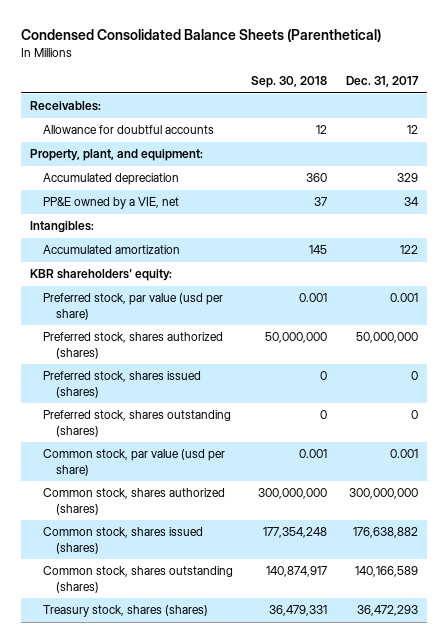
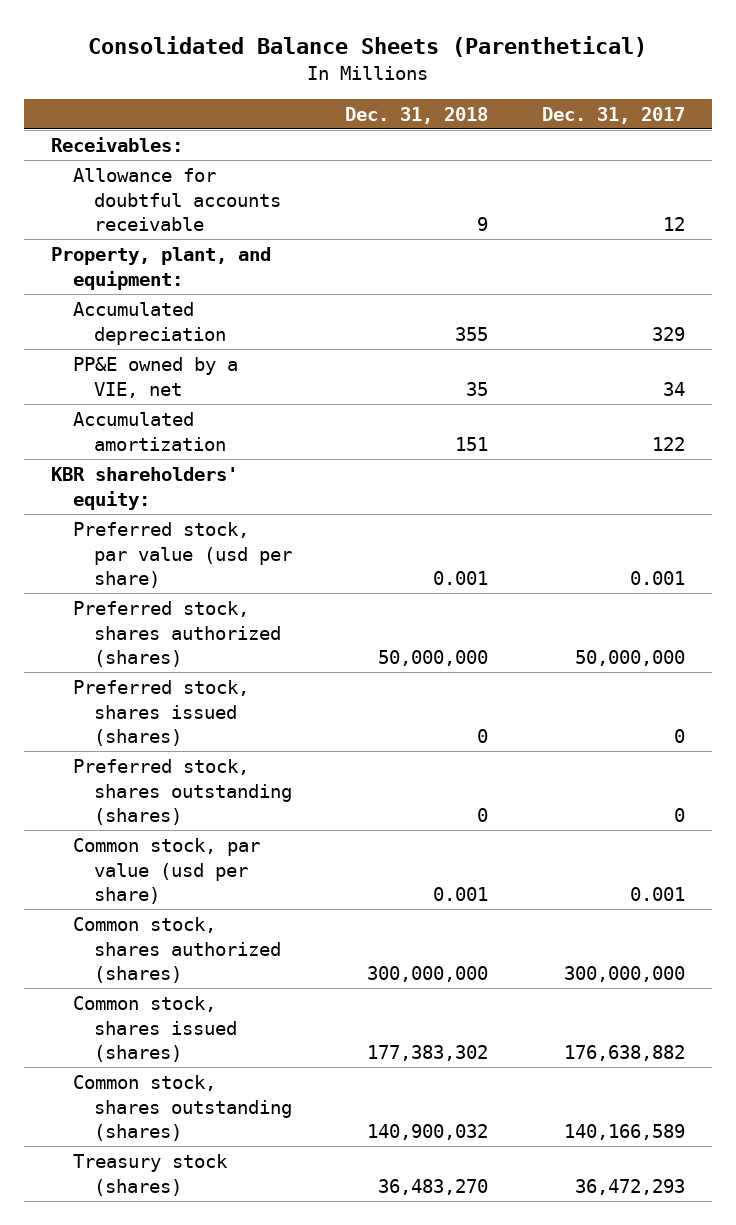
- Condensed Consolidated Balance Sheets (Parenthetical)
+ Consolidated Balance Sheets (Parenthetical)
- | Sep. 30, 2018 | Dec. 31, 2017
+ | Dec. 31, 2018 | Dec. 31, 2017
- Allowance for doubtful accounts | 12 | 12
+ Allowance for doubtful accounts receivable | 9 | 12
- Intangibles:
- Treasury stock, shares (shares) | 36,479,331 | 36,472,293
+ Treasury stock (shares) | 36,483,270 | 36,472,293

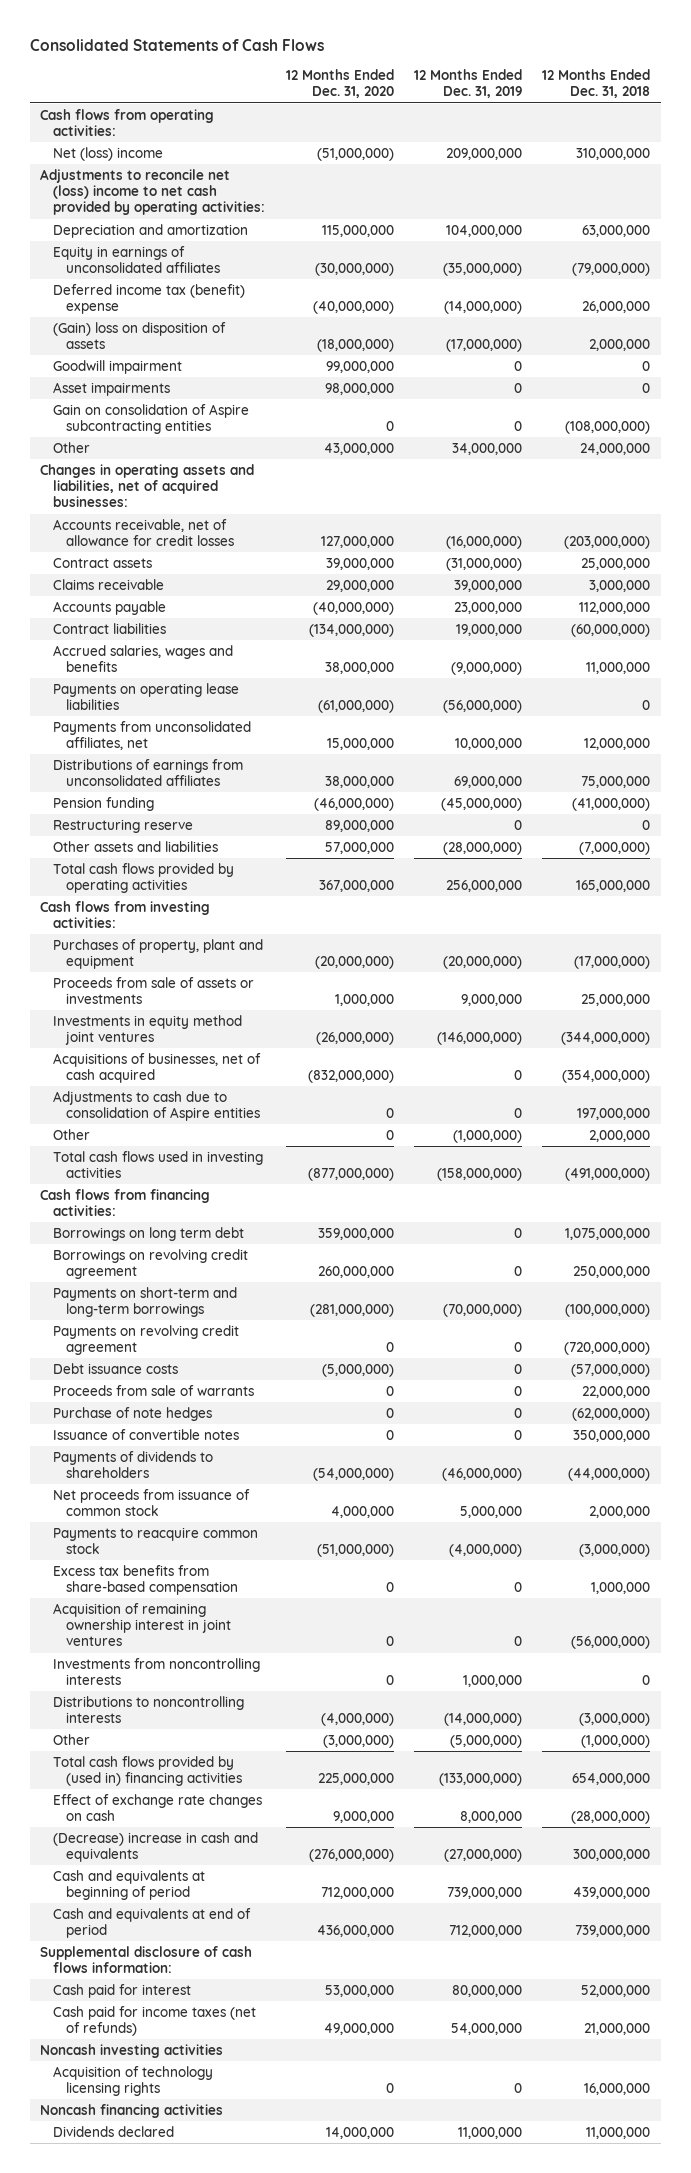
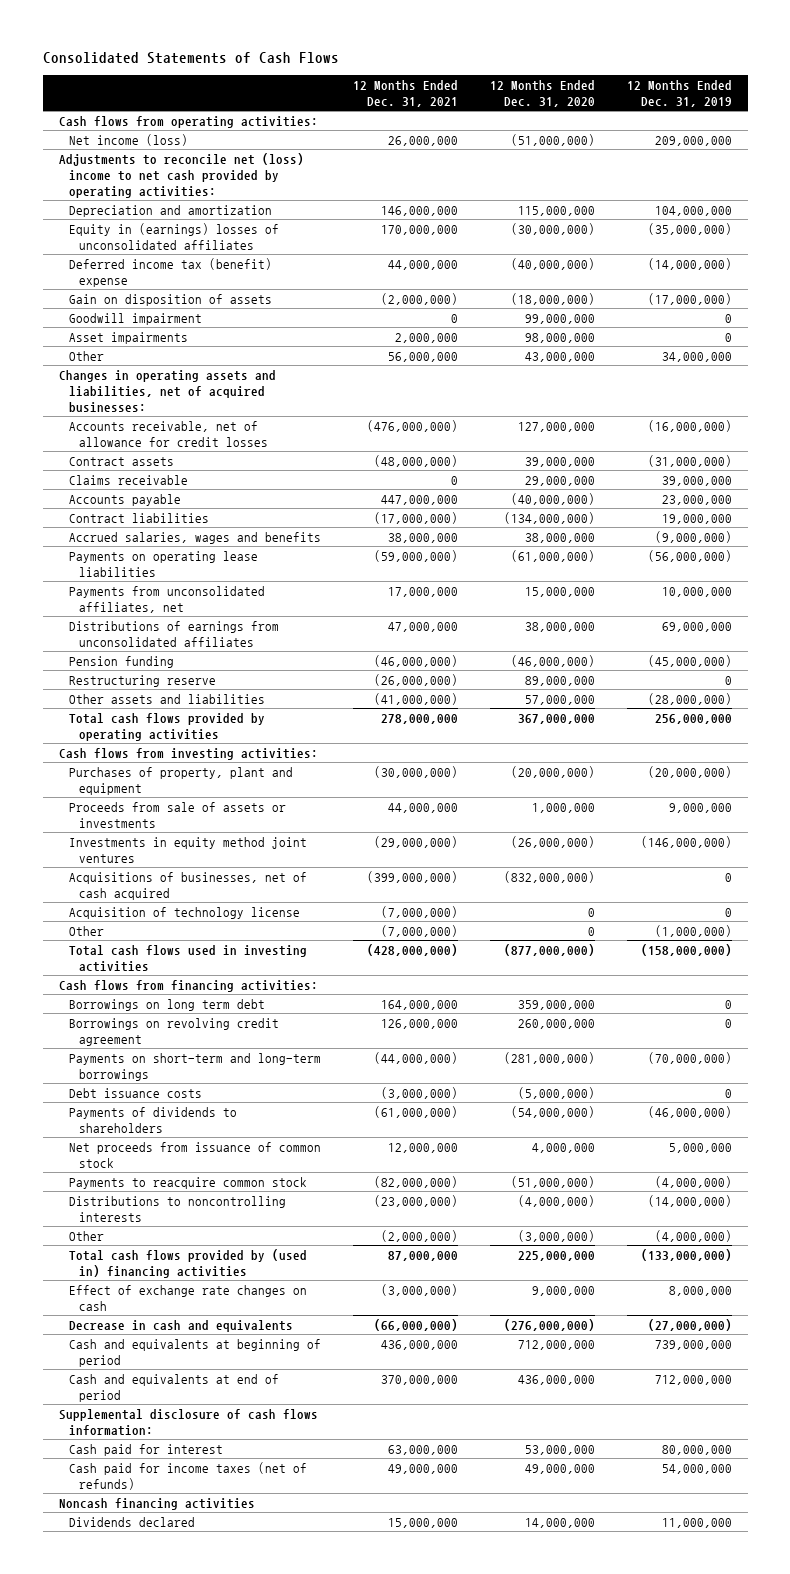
- | 12 Months Ended Dec. 31, 2020 | 12 Months Ended Dec. 31, 2019 | 12 Months Ended Dec. 31, 2018
+ | 12 Months Ended Dec. 31, 2021 | 12 Months Ended Dec. 31, 2020 | 12 Months Ended Dec. 31, 2019
- Net (loss) income | (51,000,000) | 209,000,000 | 310,000,000
+ Net income (loss) | 26,000,000 | (51,000,000) | 209,000,000
- Equity in earnings of unconsolidated affiliates | (30,000,000) | (35,000,000) | (79,000,000)
+ Equity in (earnings) losses of unconsolidated affiliates | 170,000,000 | (30,000,000) | (35,000,000)
- (Gain) loss on disposition of assets | (18,000,000) | (17,000,000) | 2,000,000
+ Gain on disposition of assets | (2,000,000) | (18,000,000) | (17,000,000)
- Gain on consolidation of Aspire subcontracting entities | 0 | 0 | (108,000,000)
- Adjustments to cash due to consolidation of Aspire entities | 0 | 0 | 197,000,000
+ Acquisition of technology license | (7,000,000) | 0 | 0
- Payments on revolving credit agreement | 0 | 0 | (720,000,000)
- Proceeds from sale of warrants | 0 | 0 | 22,000,000
- Purchase of note hedges | 0 | 0 | (62,000,000)
- Issuance of convertible notes | 0 | 0 | 350,000,000
- Excess tax benefits from share-based compensation | 0 | 0 | 1,000,000
- Acquisition of remaining ownership interest in joint ventures | 0 | 0 | (56,000,000)
- Investments from noncontrolling interests | 0 | 1,000,000 | 0
- Other | (3,000,000) | (5,000,000) | (1,000,000)
+ Other | (2,000,000) | (3,000,000) | (4,000,000)
- (Decrease) increase in cash and equivalents | (276,000,000) | (27,000,000) | 300,000,000
+ Decrease in cash and equivalents | (66,000,000) | (276,000,000) | (27,000,000)
- Noncash investing activities
- Acquisition of technology licensing rights | 0 | 0 | 16,000,000

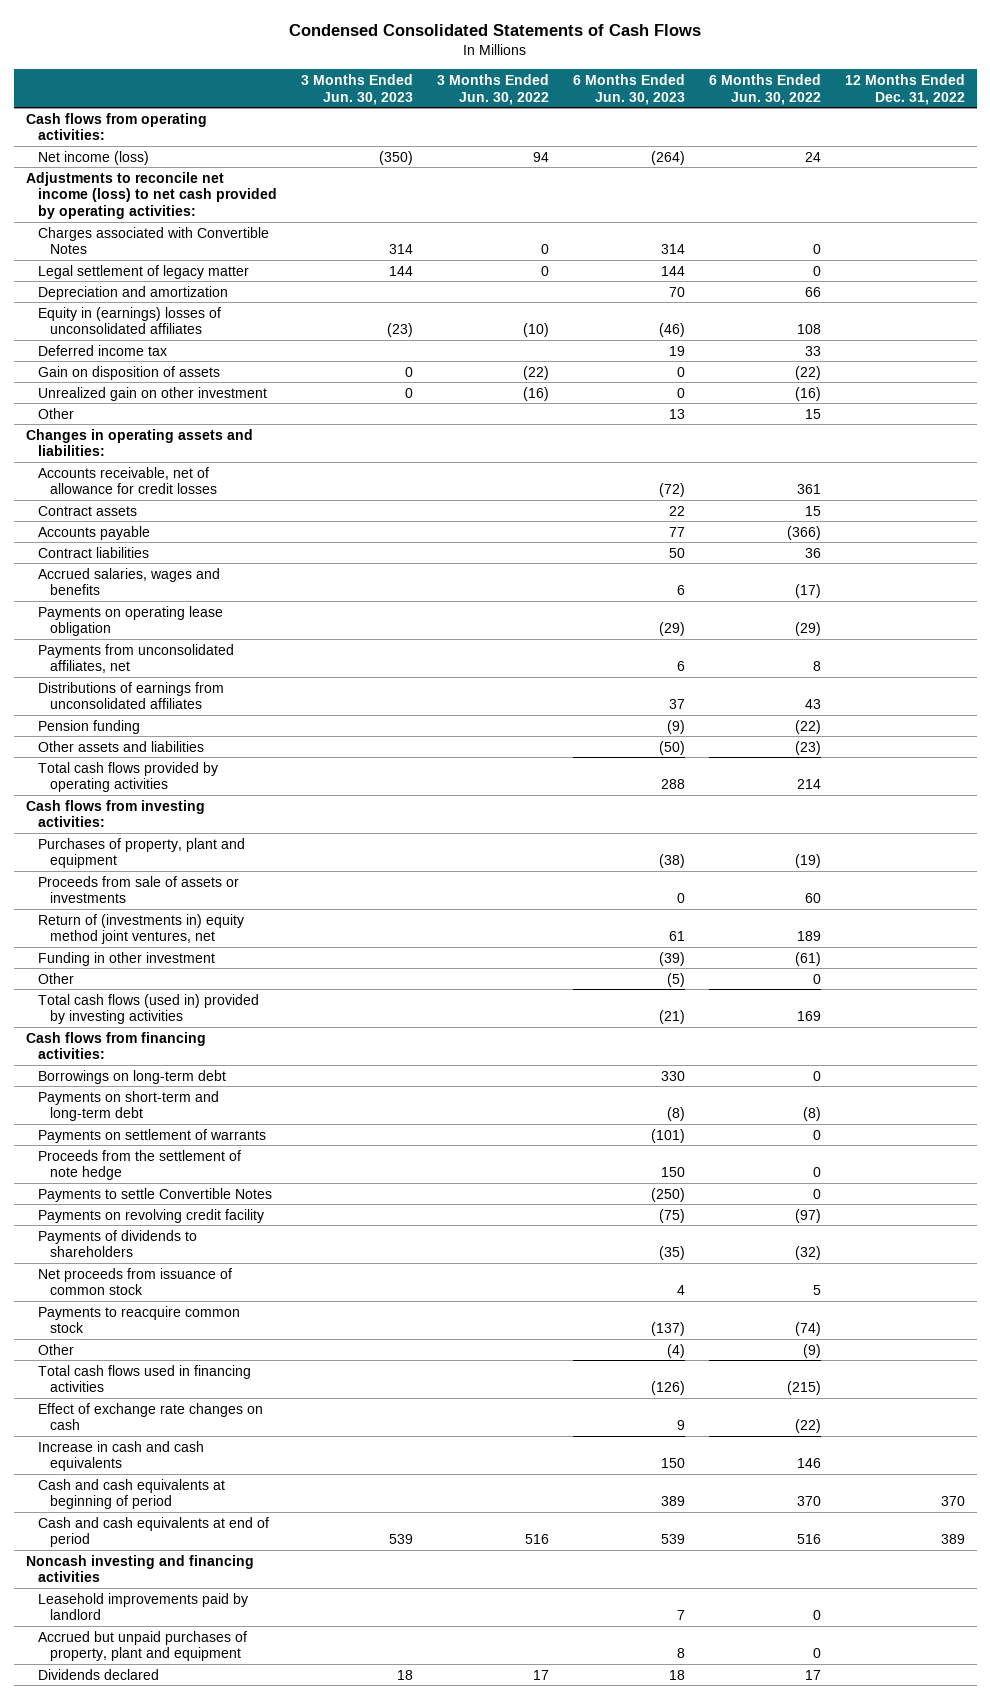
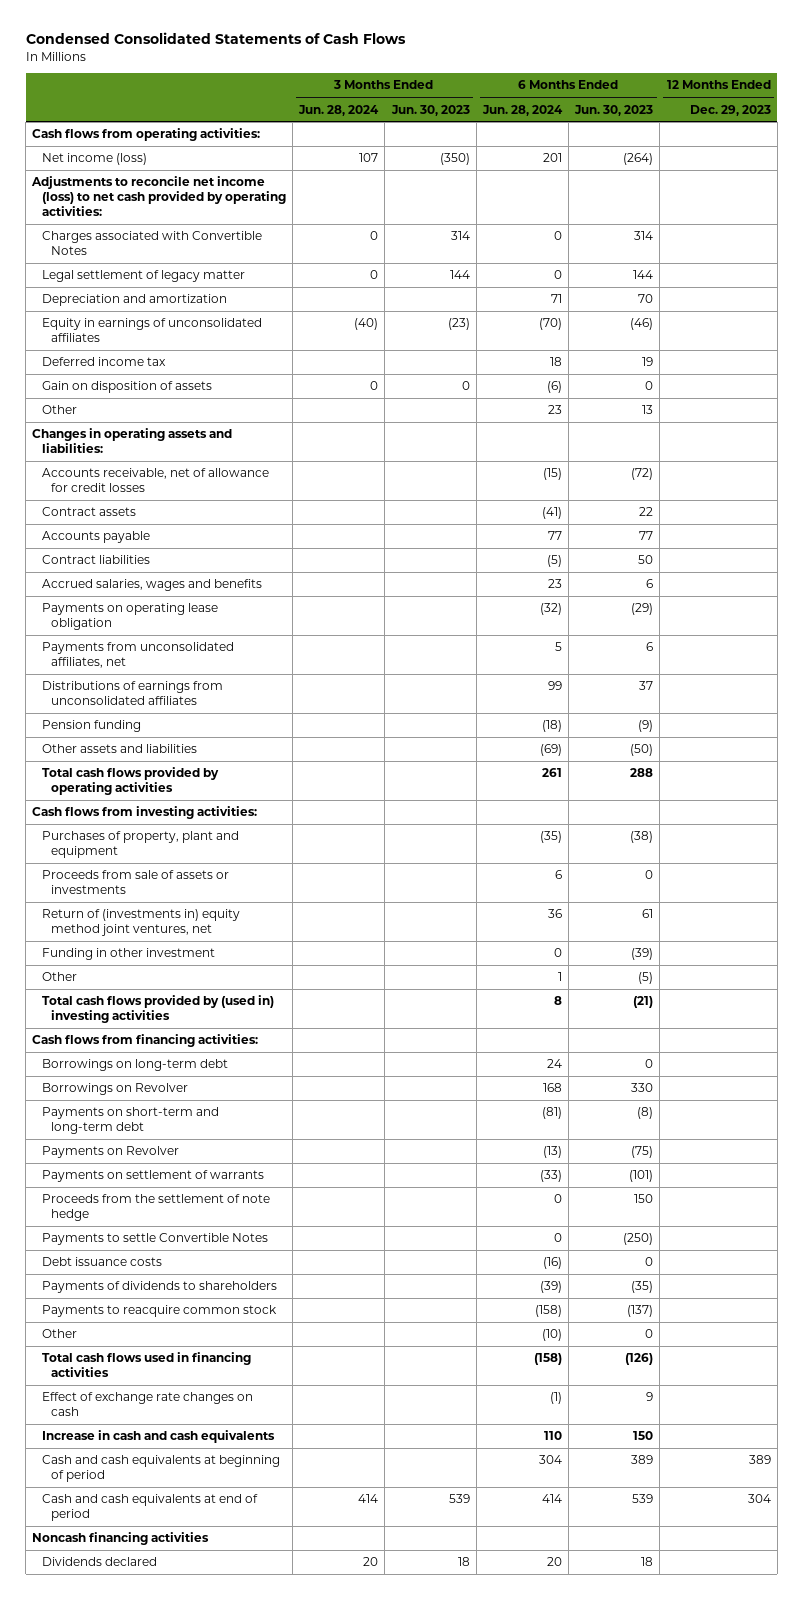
- | 3 Months Ended Jun. 30, 2023 | 3 Months Ended Jun. 30, 2022 | 6 Months Ended Jun. 30, 2023 | 6 Months Ended Jun. 30, 2022 | 12 Months Ended Dec. 31, 2022
+ | 3 Months Ended Jun. 28, 2024 | 3 Months Ended Jun. 30, 2023 | 6 Months Ended Jun. 28, 2024 | 6 Months Ended Jun. 30, 2023 | 12 Months Ended Dec. 29, 2023
- Equity in (earnings) losses of unconsolidated affiliates | (23) | (10) | (46) | 108 |
+ Equity in earnings of unconsolidated affiliates | (40) | (23) | (70) | (46) |
- Unrealized gain on other investment | 0 | (16) | 0 | (16) |
- Total cash flows (used in) provided by investing activities | | | (21) | 169 |
+ Total cash flows provided by (used in) investing activities | | | 8 | (21) |
- Borrowings on long-term debt | | | 330 | 0 |
+ Borrowings on long-term debt | | | 24 | 0 |
+ Borrowings on Revolver | | | 168 | 330 |
+ Payments on Revolver | | | (13) | (75) |
- Payments on revolving credit facility | | | (75) | (97) |
+ Debt issuance costs | | | (16) | 0 |
- Net proceeds from issuance of common stock | | | 4 | 5 |
- Other | | | (4) | (9) |
+ Other | | | (10) | 0 |
- Noncash investing and financing activities
- Leasehold improvements paid by landlord | | | 7 | 0 |
- Accrued but unpaid purchases of property, plant and equipment | | | 8 | 0 |
+ Noncash financing activities

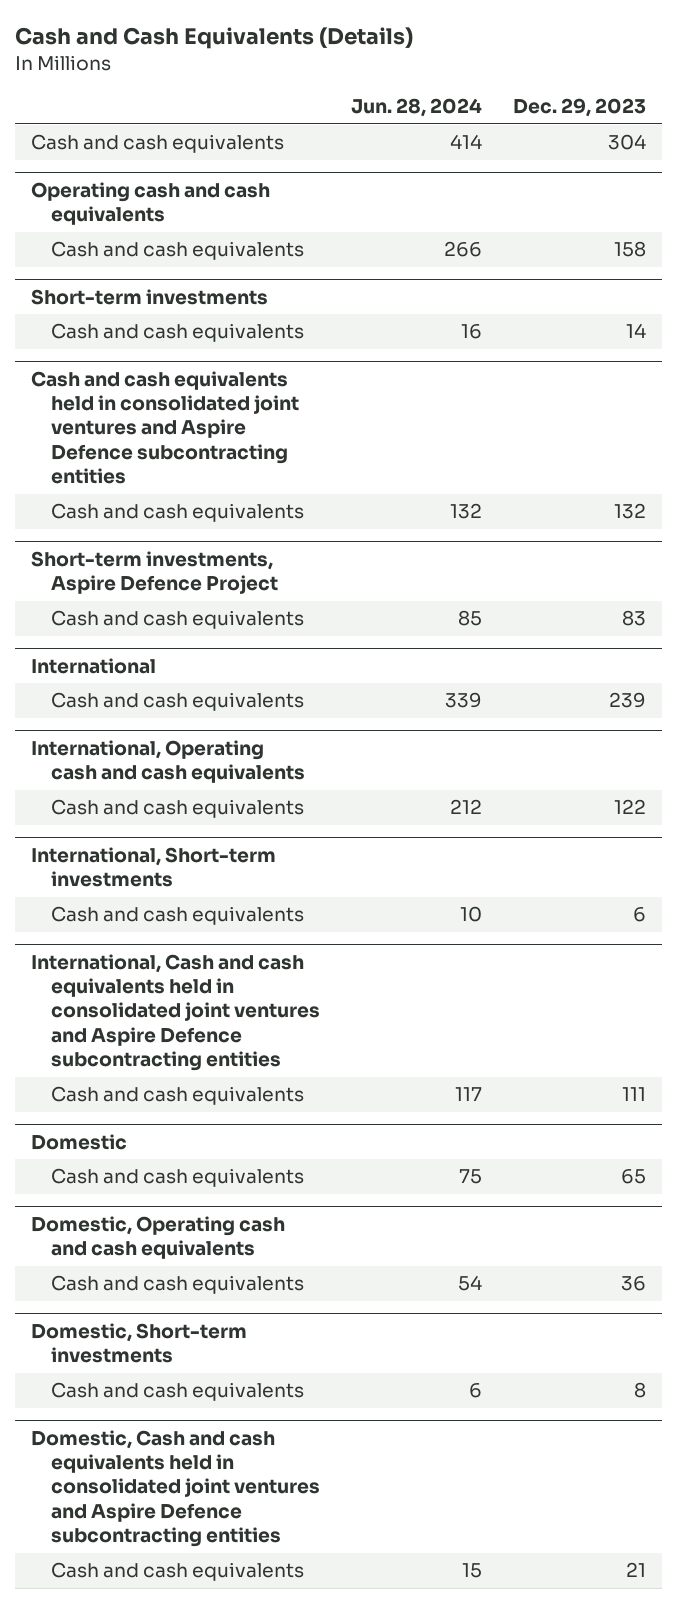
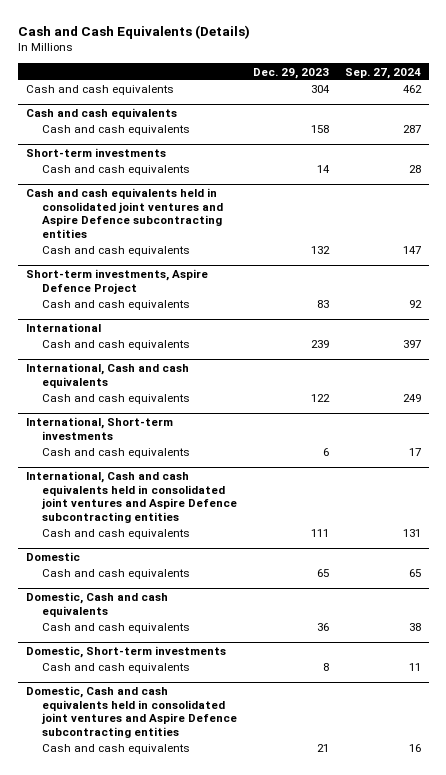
- | Jun. 28, 2024 | Dec. 29, 2023
+ | Dec. 29, 2023 | Sep. 27, 2024
- Operating cash and cash equivalents
+ Cash and cash equivalents
- International, Operating cash and cash equivalents
+ International, Cash and cash equivalents
- Domestic, Operating cash and cash equivalents
+ Domestic, Cash and cash equivalents

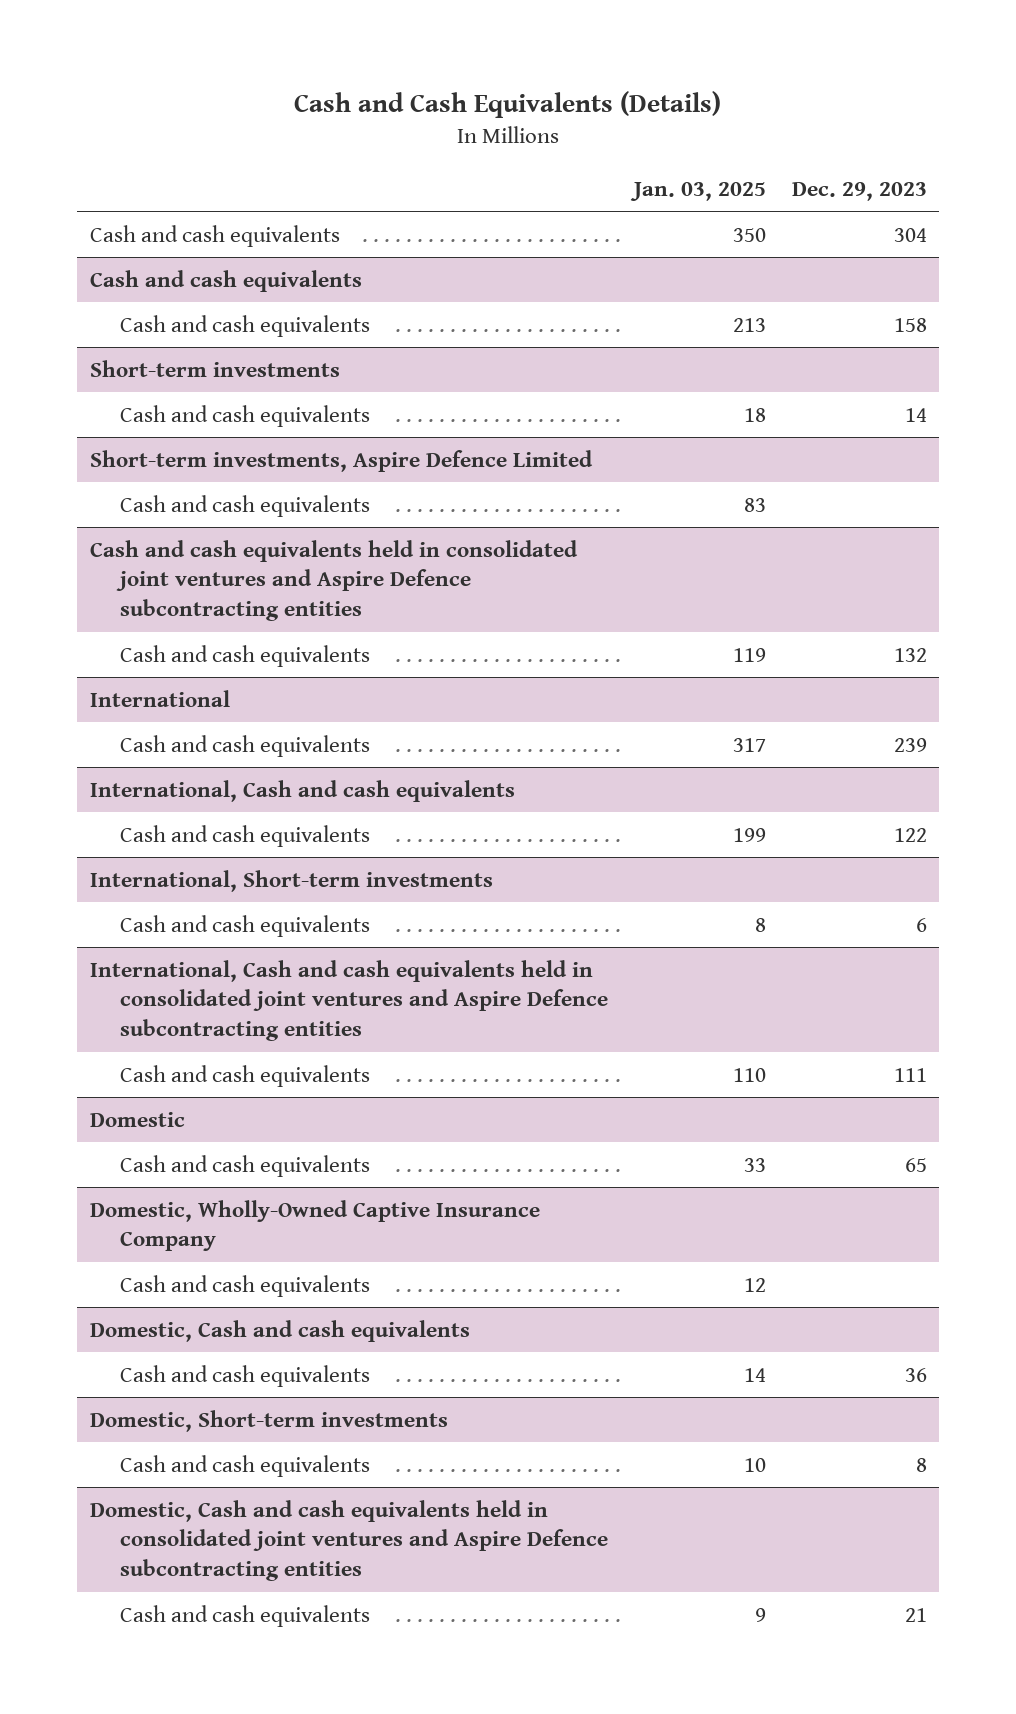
- | Dec. 29, 2023 | Sep. 27, 2024
+ | Jan. 03, 2025 | Dec. 29, 2023
+ Short-term investments, Aspire Defence Limited
+ Cash and cash equivalents | 83 |
- Short-term investments, Aspire Defence Project
- Cash and cash equivalents | 83 | 92
+ Domestic, Wholly-Owned Captive Insurance Company
+ Cash and cash equivalents | 12 |

